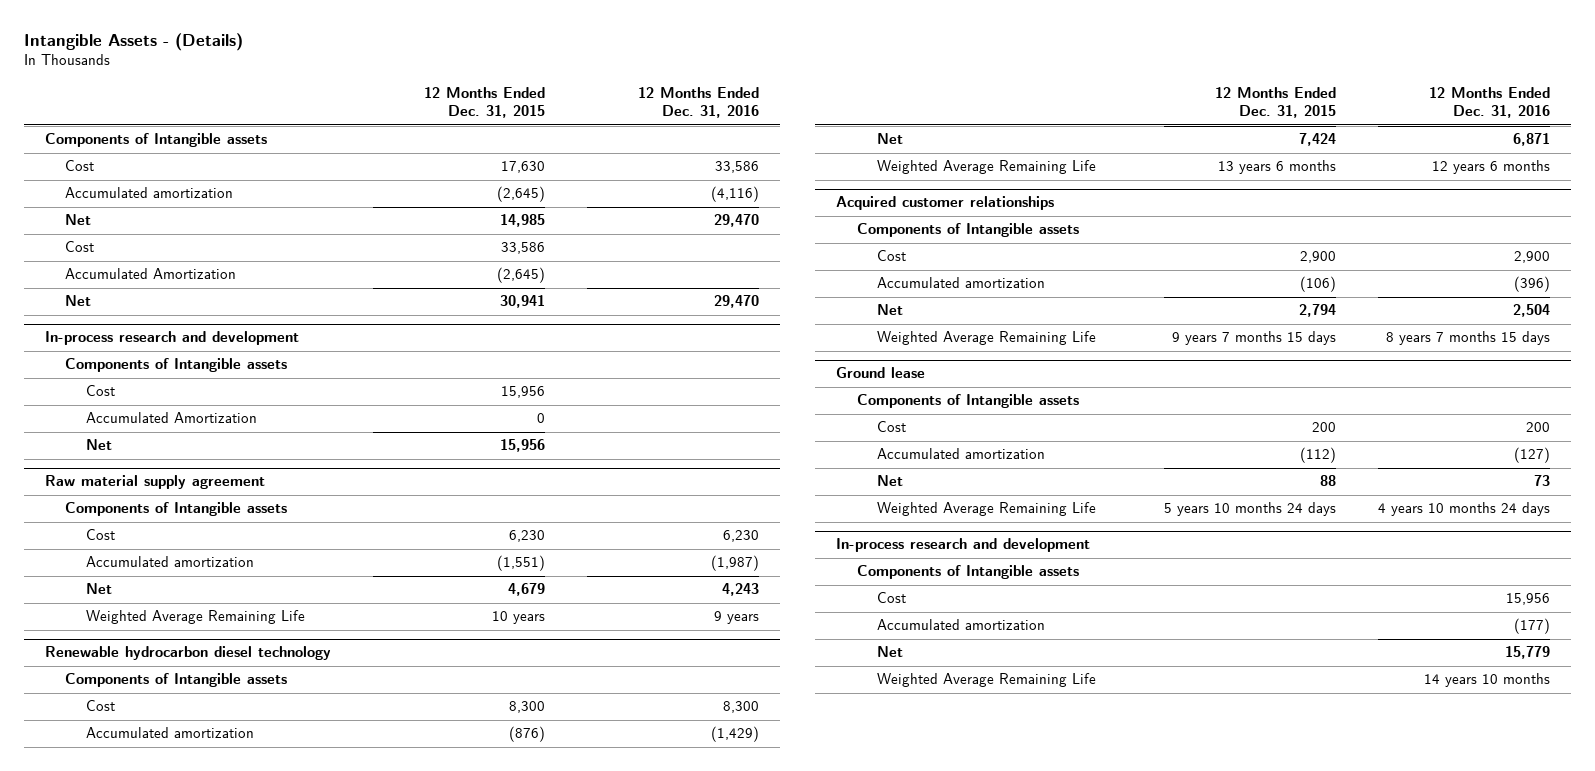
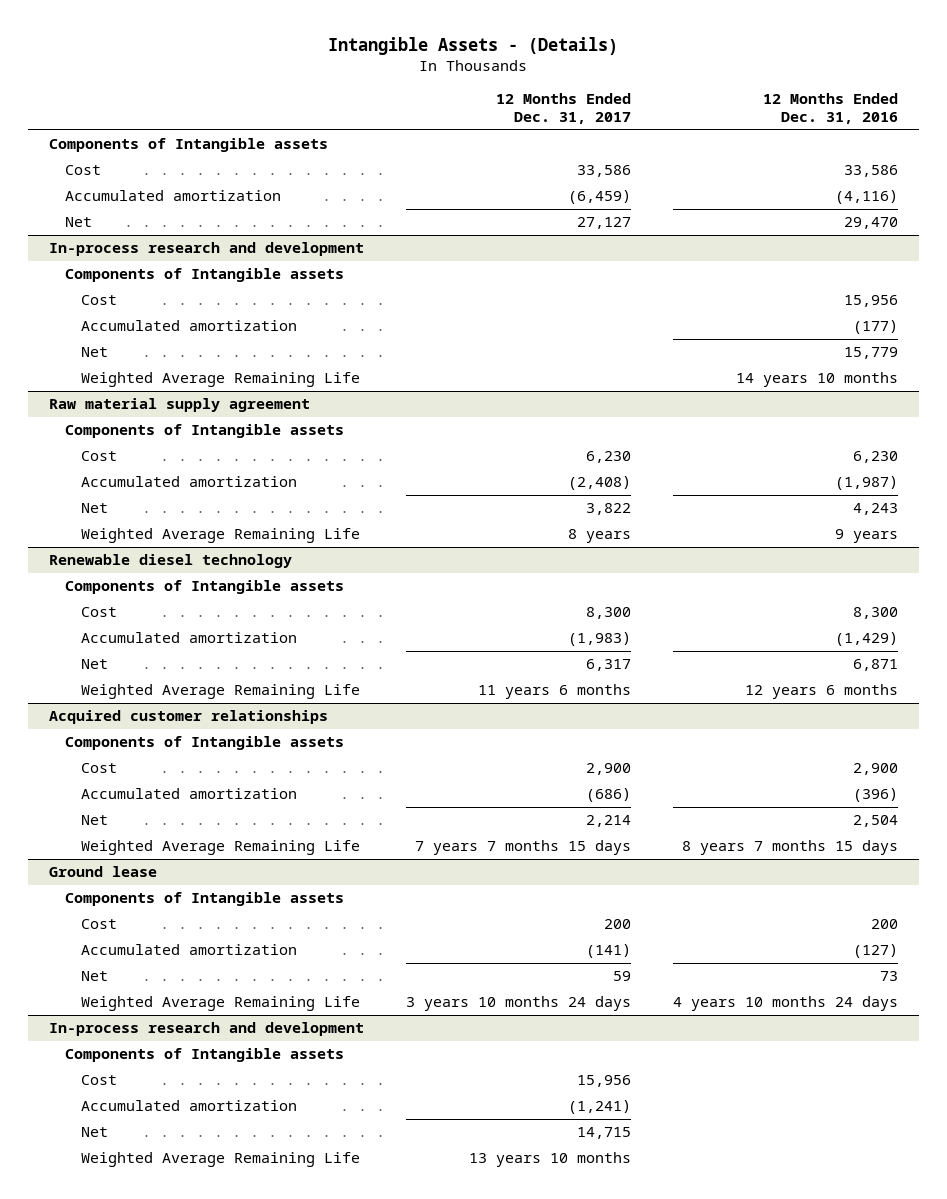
- | 12 Months Ended Dec. 31, 2015 | 12 Months Ended Dec. 31, 2016
+ | 12 Months Ended Dec. 31, 2017 | 12 Months Ended Dec. 31, 2016
- Cost | 33,586 |
- Accumulated Amortization | (2,645) |
- Net | 30,941 | 29,470
@ In-process research and development
- Accumulated Amortization | 0 |
moved up: Cost | | 15,956
moved up: Accumulated amortization | | (177)
moved up: Net | | 15,779
moved up: Weighted Average Remaining Life | | 14 years 10 months
- Renewable hydrocarbon diesel technology
+ Renewable diesel technology
@ In-process research and development
moved down: Cost | 15,956 |
+ Accumulated amortization | (1,241) |
moved down: Net | 14,715 |
+ Weighted Average Remaining Life | 13 years 10 months |

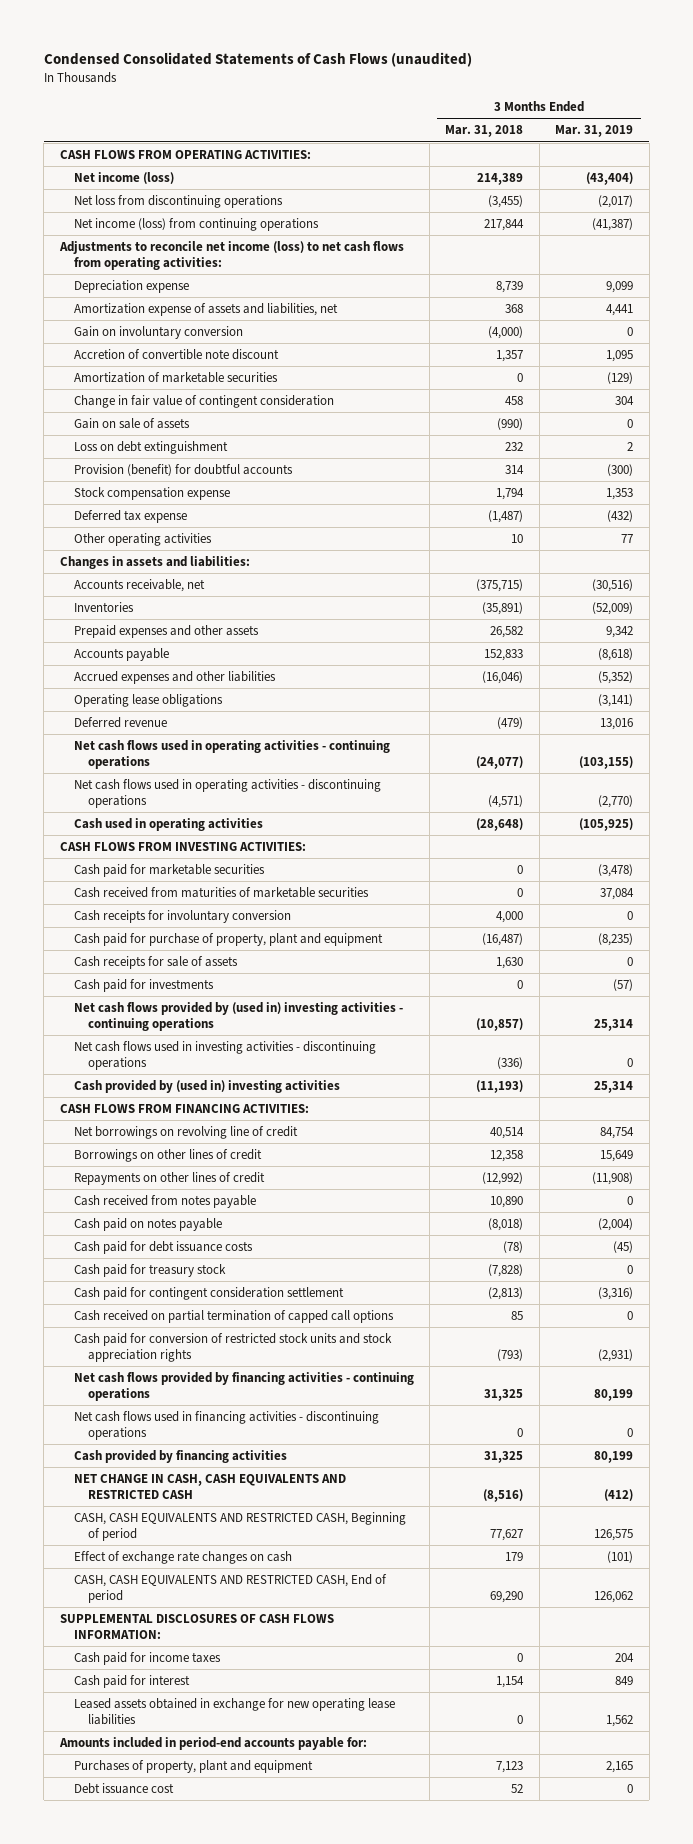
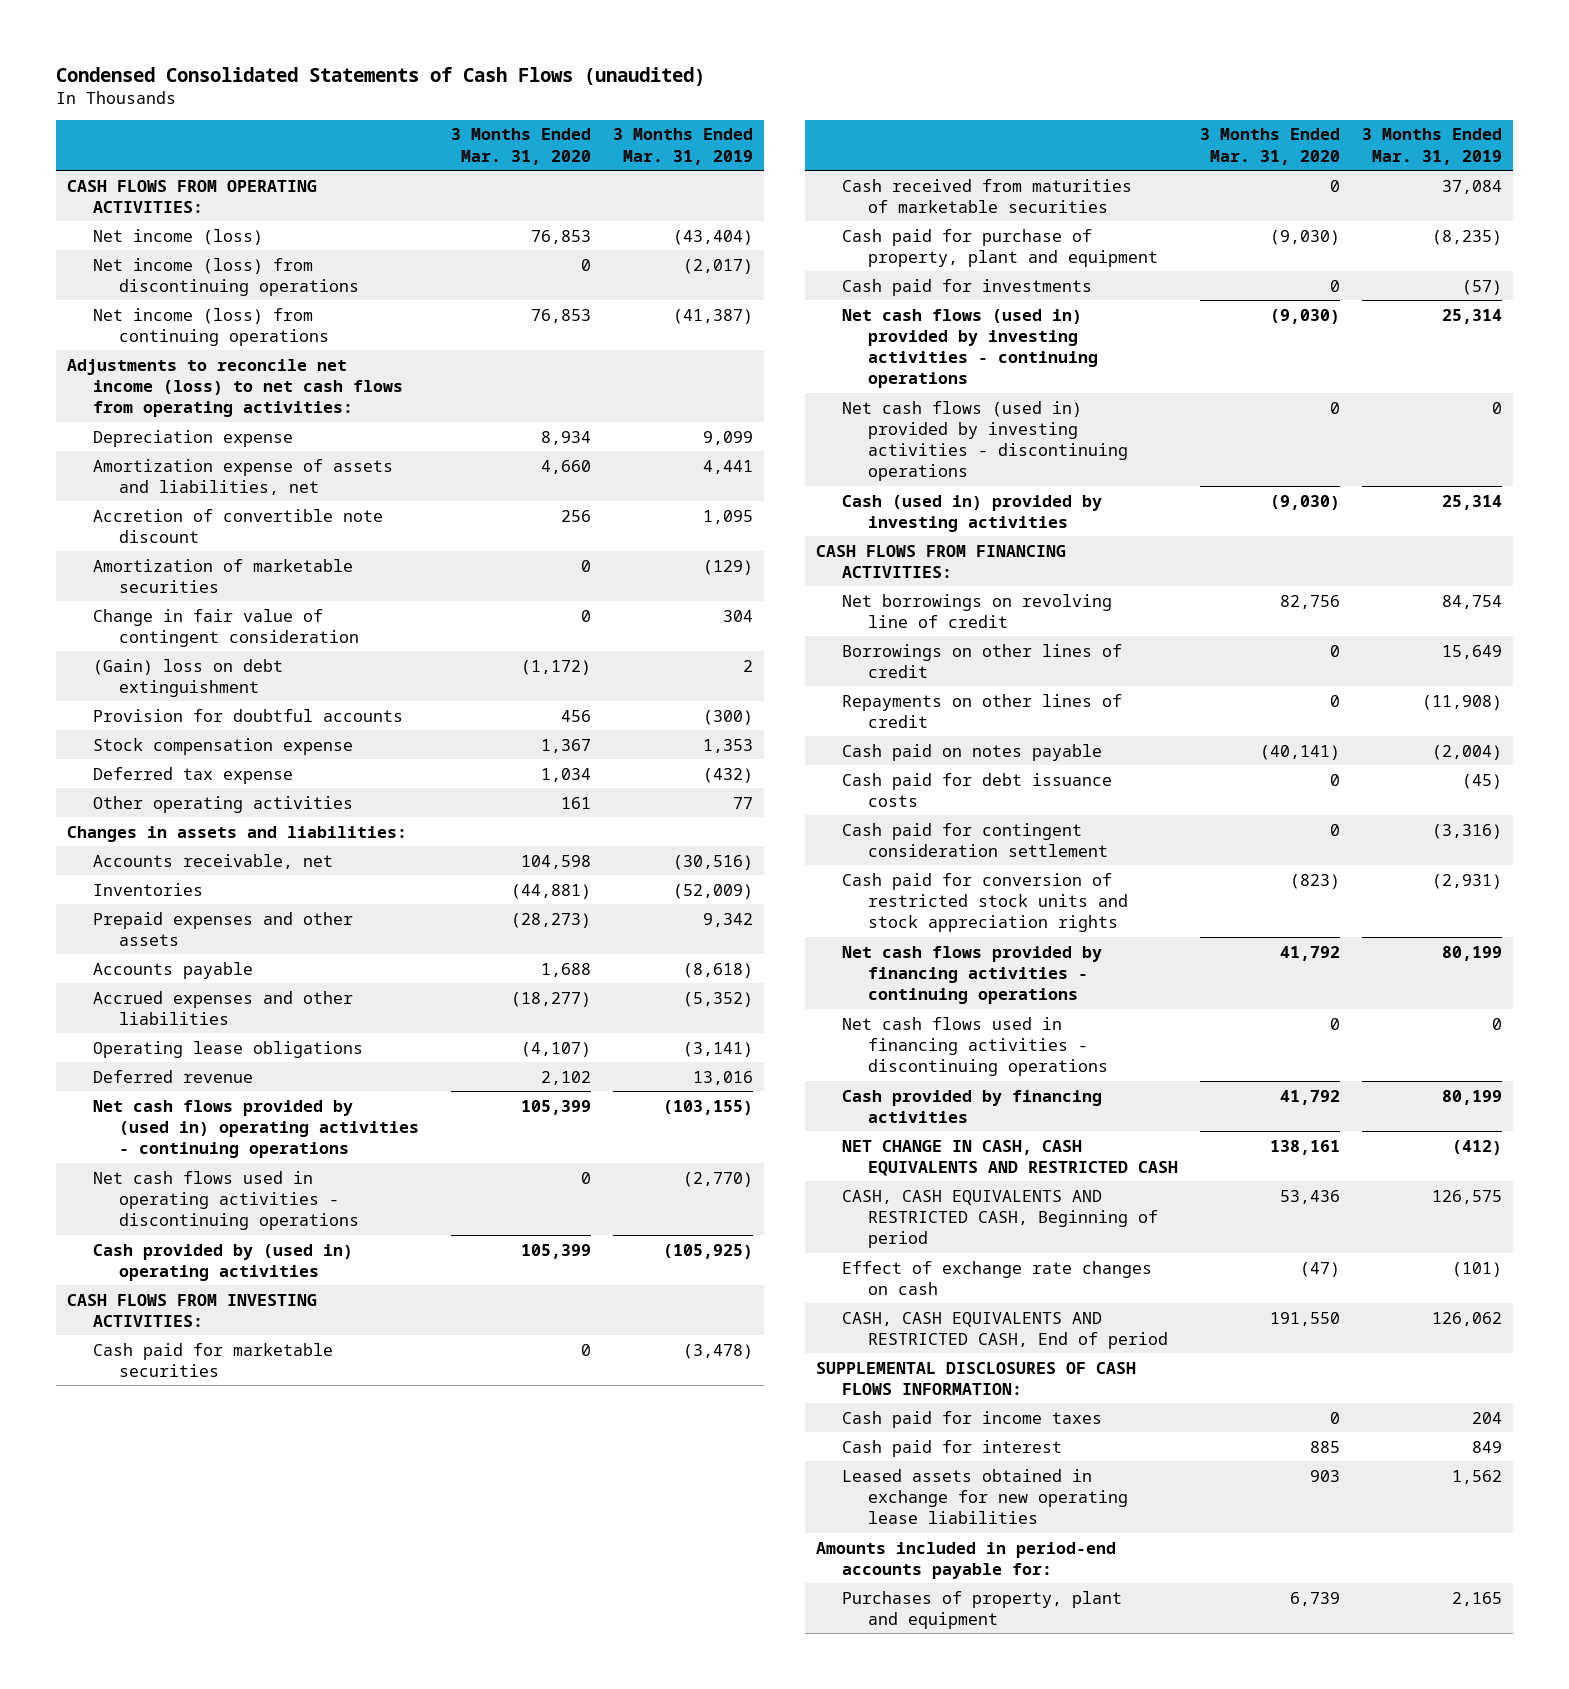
- | 3 Months Ended Mar. 31, 2018 | 3 Months Ended Mar. 31, 2019
+ | 3 Months Ended Mar. 31, 2020 | 3 Months Ended Mar. 31, 2019
- Net loss from discontinuing operations | (3,455) | (2,017)
+ Net income (loss) from discontinuing operations | 0 | (2,017)
- Gain on involuntary conversion | (4,000) | 0
- Gain on sale of assets | (990) | 0
- Loss on debt extinguishment | 232 | 2
- Provision (benefit) for doubtful accounts | 314 | (300)
+ (Gain) loss on debt extinguishment | (1,172) | 2
+ Provision for doubtful accounts | 456 | (300)
- Net cash flows used in operating activities - continuing operations | (24,077) | (103,155)
+ Net cash flows provided by (used in) operating activities - continuing operations | 105,399 | (103,155)
- Cash used in operating activities | (28,648) | (105,925)
+ Cash provided by (used in) operating activities | 105,399 | (105,925)
- Cash receipts for involuntary conversion | 4,000 | 0
- Cash receipts for sale of assets | 1,630 | 0
- Net cash flows provided by (used in) investing activities - continuing operations | (10,857) | 25,314
- Net cash flows used in investing activities - discontinuing operations | (336) | 0
- Cash provided by (used in) investing activities | (11,193) | 25,314
+ Net cash flows (used in) provided by investing activities - continuing operations | (9,030) | 25,314
+ Net cash flows (used in) provided by investing activities - discontinuing operations | 0 | 0
+ Cash (used in) provided by investing activities | (9,030) | 25,314
- Cash received from notes payable | 10,890 | 0
- Cash paid for treasury stock | (7,828) | 0
- Cash received on partial termination of capped call options | 85 | 0
- Debt issuance cost | 52 | 0

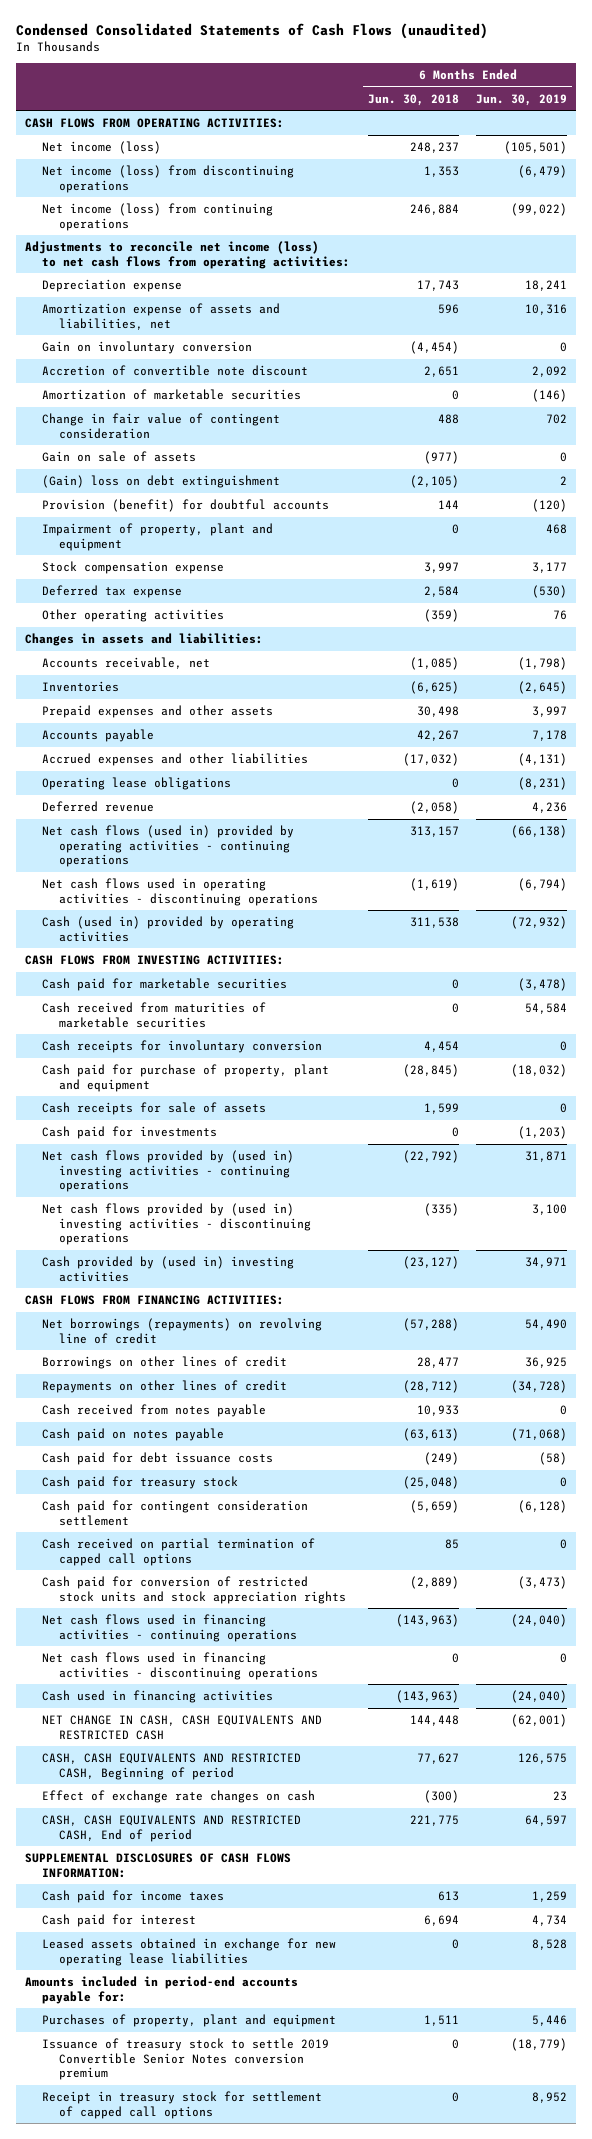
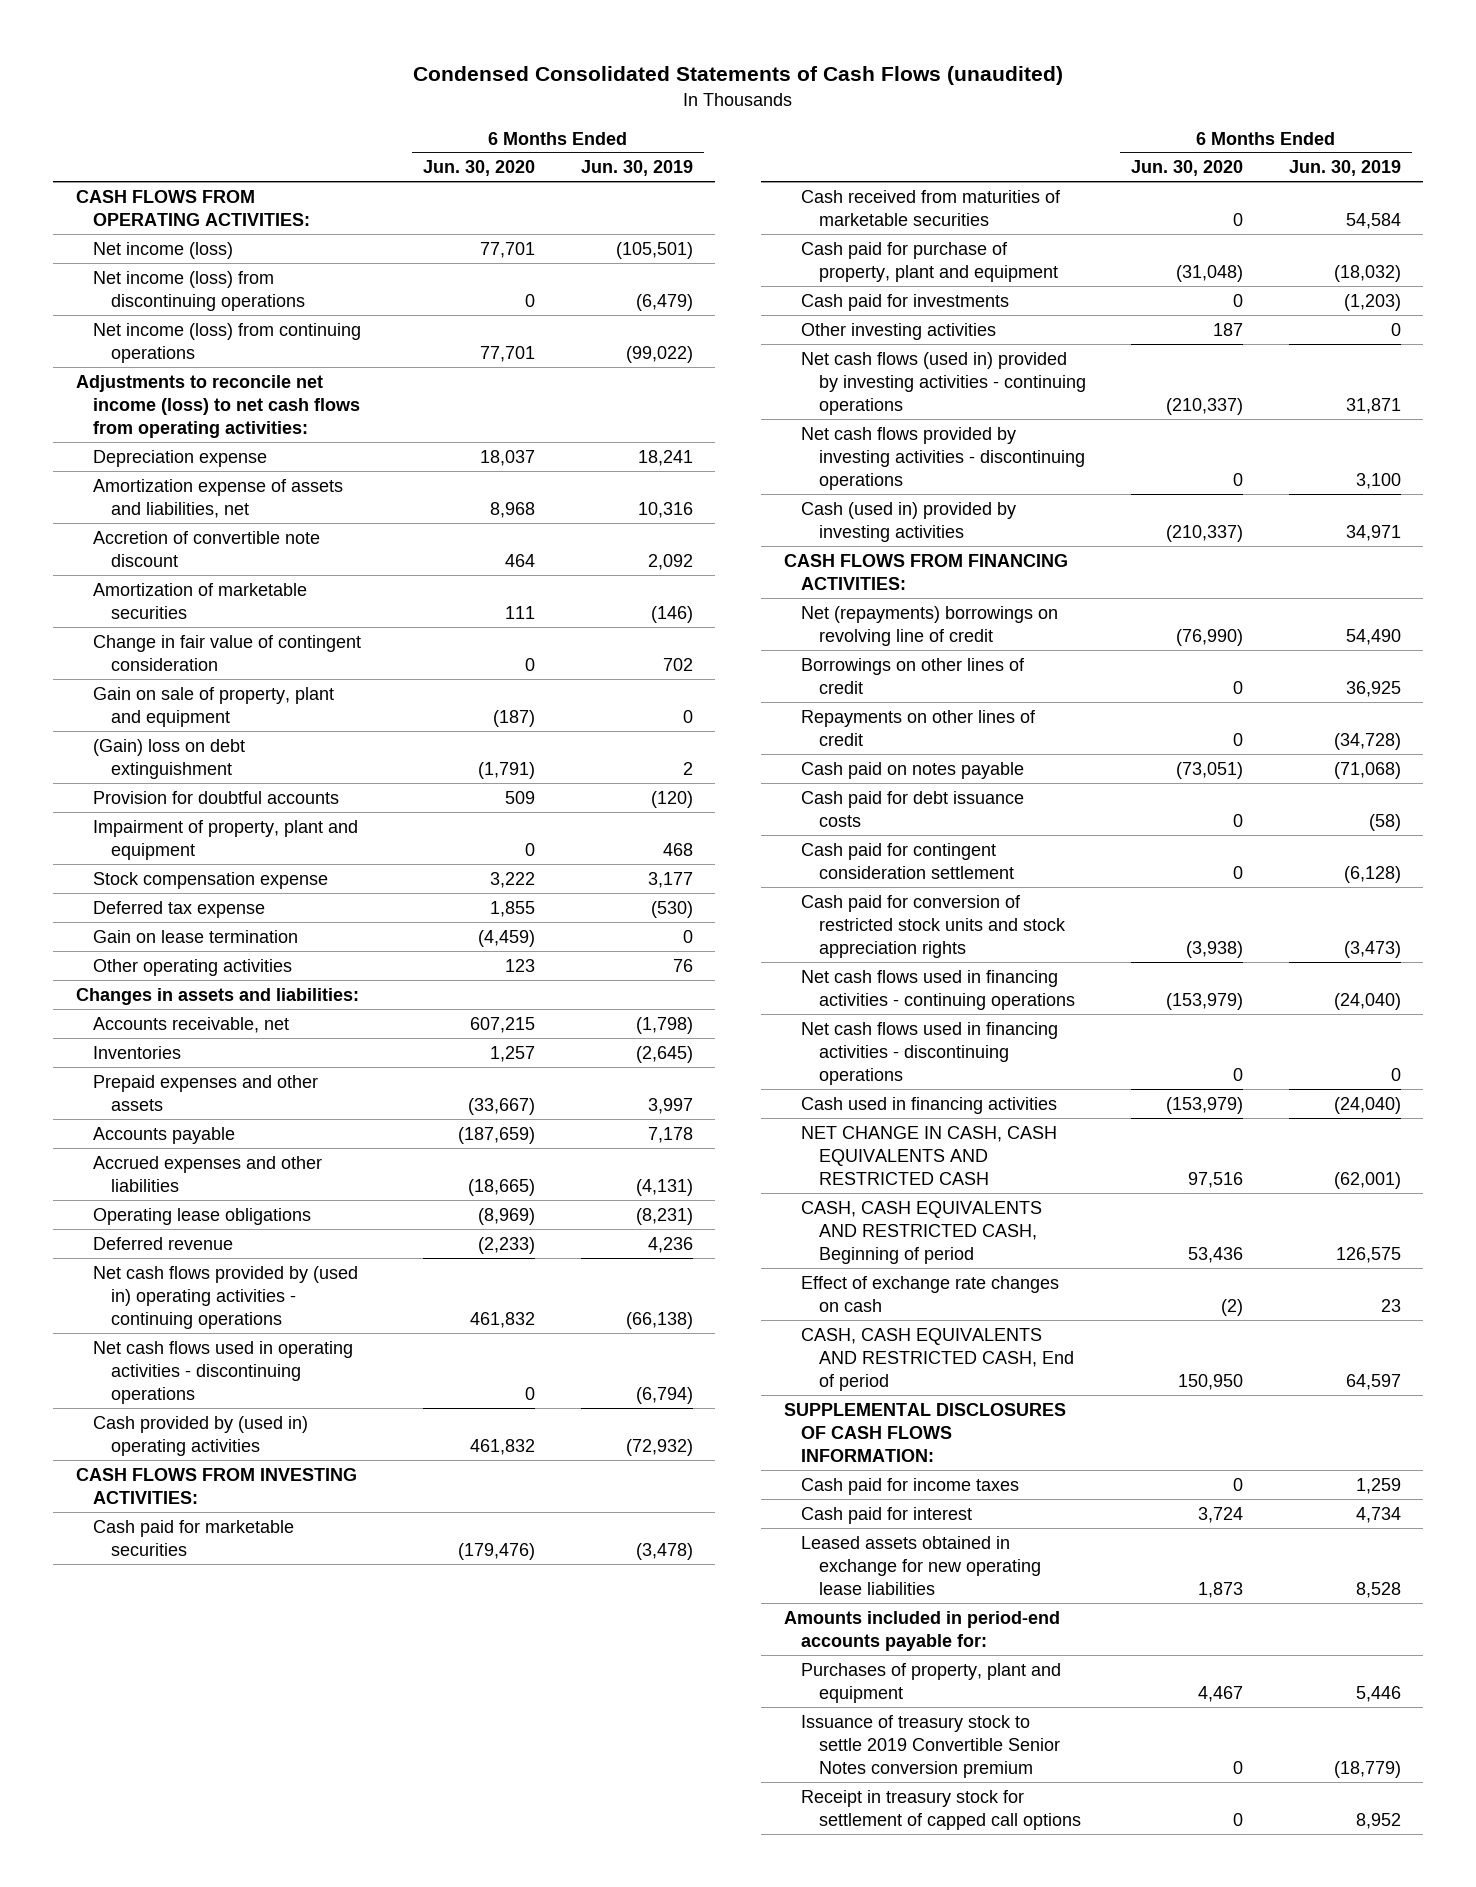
- | 6 Months Ended Jun. 30, 2018 | 6 Months Ended Jun. 30, 2019
+ | 6 Months Ended Jun. 30, 2020 | 6 Months Ended Jun. 30, 2019
- Gain on involuntary conversion | (4,454) | 0
- Gain on sale of assets | (977) | 0
+ Gain on sale of property, plant and equipment | (187) | 0
- Provision (benefit) for doubtful accounts | 144 | (120)
+ Provision for doubtful accounts | 509 | (120)
+ Gain on lease termination | (4,459) | 0
- Net cash flows (used in) provided by operating activities - continuing operations | 313,157 | (66,138)
+ Net cash flows provided by (used in) operating activities - continuing operations | 461,832 | (66,138)
- Cash (used in) provided by operating activities | 311,538 | (72,932)
+ Cash provided by (used in) operating activities | 461,832 | (72,932)
- Cash receipts for involuntary conversion | 4,454 | 0
- Cash receipts for sale of assets | 1,599 | 0
- Net cash flows provided by (used in) investing activities - continuing operations | (22,792) | 31,871
- Net cash flows provided by (used in) investing activities - discontinuing operations | (335) | 3,100
- Cash provided by (used in) investing activities | (23,127) | 34,971
+ Other investing activities | 187 | 0
+ Net cash flows (used in) provided by investing activities - continuing operations | (210,337) | 31,871
+ Net cash flows provided by investing activities - discontinuing operations | 0 | 3,100
+ Cash (used in) provided by investing activities | (210,337) | 34,971
- Net borrowings (repayments) on revolving line of credit | (57,288) | 54,490
+ Net (repayments) borrowings on revolving line of credit | (76,990) | 54,490
- Cash received from notes payable | 10,933 | 0
- Cash paid for treasury stock | (25,048) | 0
- Cash received on partial termination of capped call options | 85 | 0

